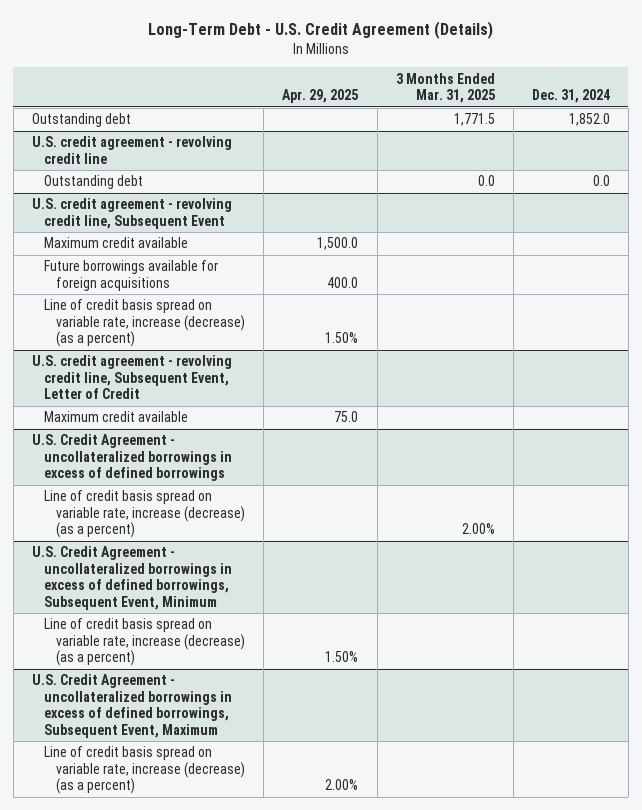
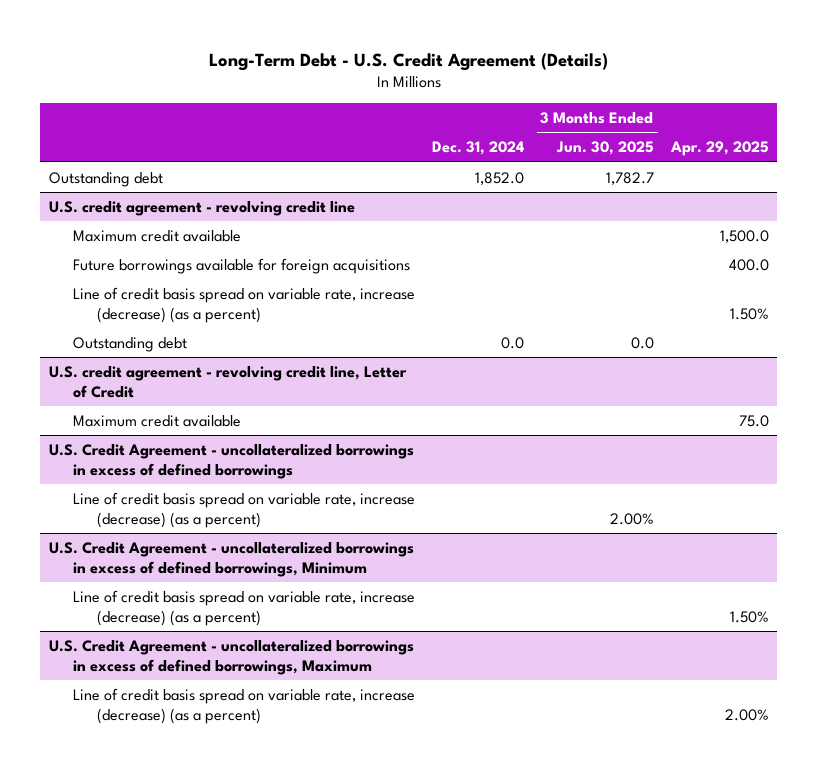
- | Apr. 29, 2025 | 3 Months Ended Mar. 31, 2025 | Dec. 31, 2024
+ | Dec. 31, 2024 | 3 Months Ended Jun. 30, 2025 | Apr. 29, 2025
- U.S. credit agreement - revolving credit line, Subsequent Event
- U.S. credit agreement - revolving credit line, Subsequent Event, Letter of Credit
@ U.S. credit agreement - revolving credit line
moved down: Outstanding debt | 0.0 | 0.0 |
+ U.S. credit agreement - revolving credit line, Letter of Credit
- U.S. Credit Agreement - uncollateralized borrowings in excess of defined borrowings, Subsequent Event, Minimum
+ U.S. Credit Agreement - uncollateralized borrowings in excess of defined borrowings, Minimum
- U.S. Credit Agreement - uncollateralized borrowings in excess of defined borrowings, Subsequent Event, Maximum
+ U.S. Credit Agreement - uncollateralized borrowings in excess of defined borrowings, Maximum

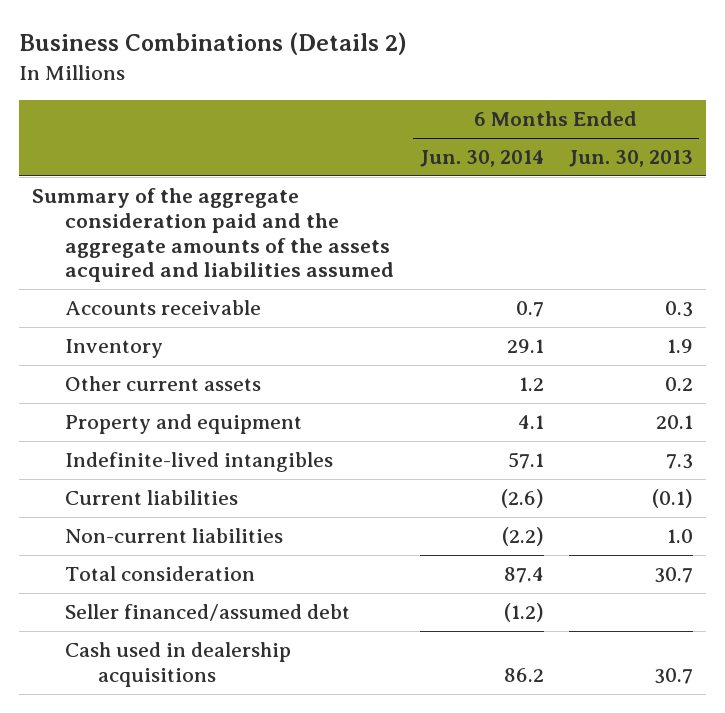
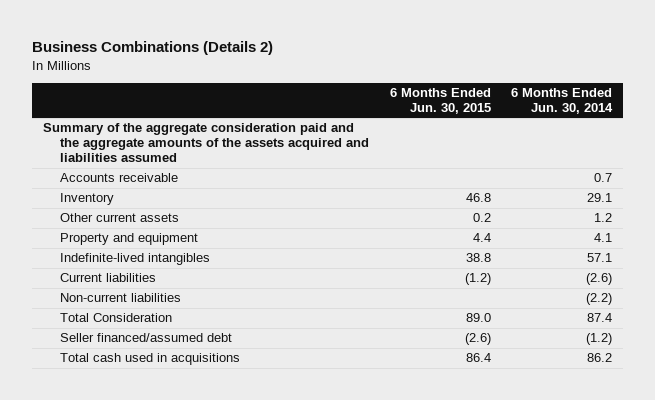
- | 6 Months Ended Jun. 30, 2014 | 6 Months Ended Jun. 30, 2013
+ | 6 Months Ended Jun. 30, 2015 | 6 Months Ended Jun. 30, 2014
- Total consideration | 87.4 | 30.7
+ Total Consideration | 89.0 | 87.4
- Cash used in dealership acquisitions | 86.2 | 30.7
+ Total cash used in acquisitions | 86.4 | 86.2

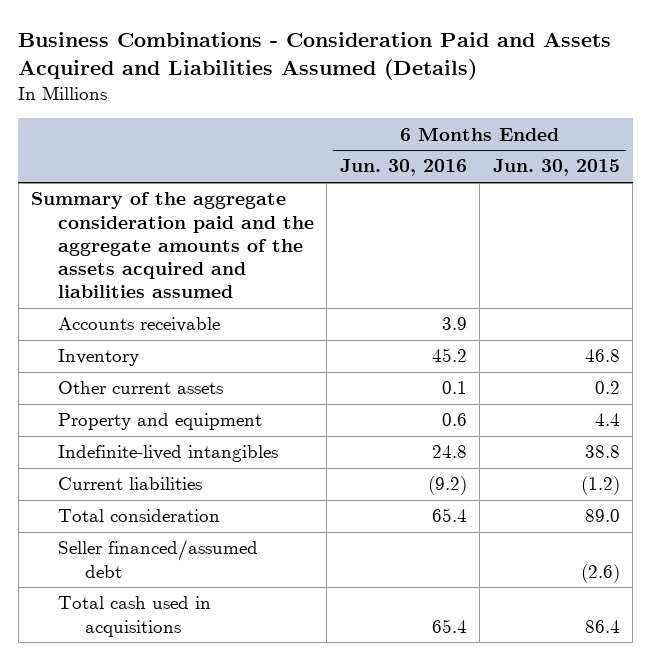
- Business Combinations (Details 2)
+ Business Combinations - Consideration Paid and Assets Acquired and Liabilities Assumed (Details)
- | 6 Months Ended Jun. 30, 2015 | 6 Months Ended Jun. 30, 2014
+ | 6 Months Ended Jun. 30, 2016 | 6 Months Ended Jun. 30, 2015
- Non-current liabilities | | (2.2)
- Total Consideration | 89.0 | 87.4
+ Total consideration | 65.4 | 89.0

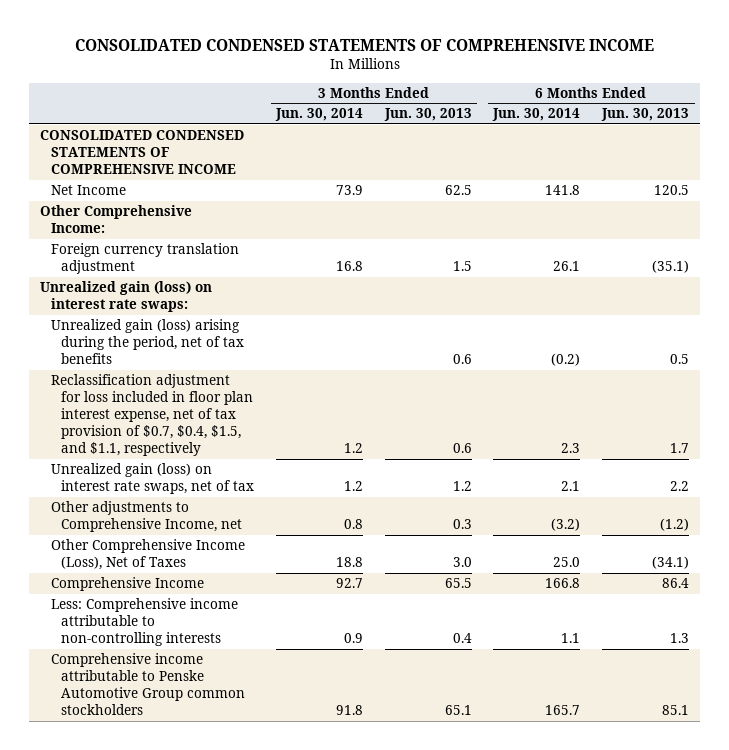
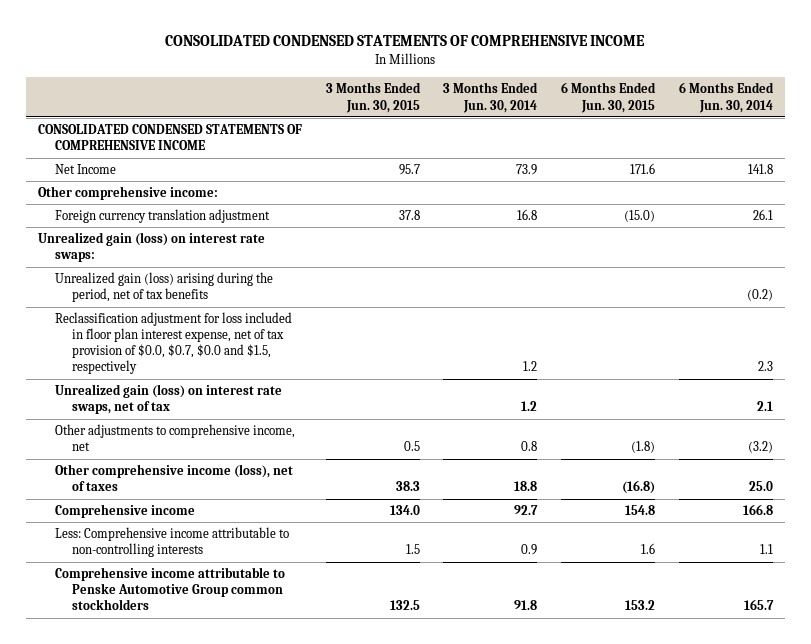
- | 3 Months Ended Jun. 30, 2014 | 3 Months Ended Jun. 30, 2013 | 6 Months Ended Jun. 30, 2014 | 6 Months Ended Jun. 30, 2013
+ | 3 Months Ended Jun. 30, 2015 | 3 Months Ended Jun. 30, 2014 | 6 Months Ended Jun. 30, 2015 | 6 Months Ended Jun. 30, 2014
- Other Comprehensive Income:
+ Other comprehensive income:
- Reclassification adjustment for loss included in floor plan interest expense, net of tax provision of $0.7, $0.4, $1.5, and $1.1, respectively | 1.2 | 0.6 | 2.3 | 1.7
+ Reclassification adjustment for loss included in floor plan interest expense, net of tax provision of $0.0, $0.7, $0.0 and $1.5, respectively | | 1.2 | | 2.3
- Other adjustments to Comprehensive Income, net | 0.8 | 0.3 | (3.2) | (1.2)
- Other Comprehensive Income (Loss), Net of Taxes | 18.8 | 3.0 | 25.0 | (34.1)
- Comprehensive Income | 92.7 | 65.5 | 166.8 | 86.4
+ Other adjustments to comprehensive income, net | 0.5 | 0.8 | (1.8) | (3.2)
+ Other comprehensive income (loss), net of taxes | 38.3 | 18.8 | (16.8) | 25.0
+ Comprehensive income | 134.0 | 92.7 | 154.8 | 166.8

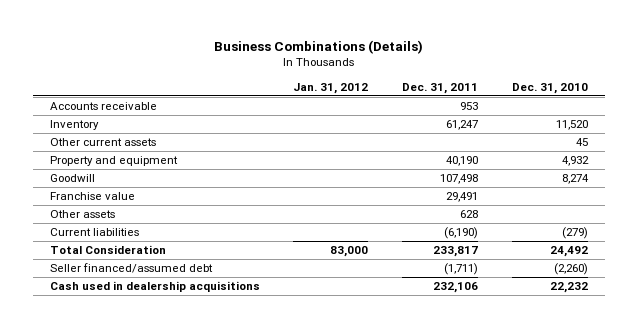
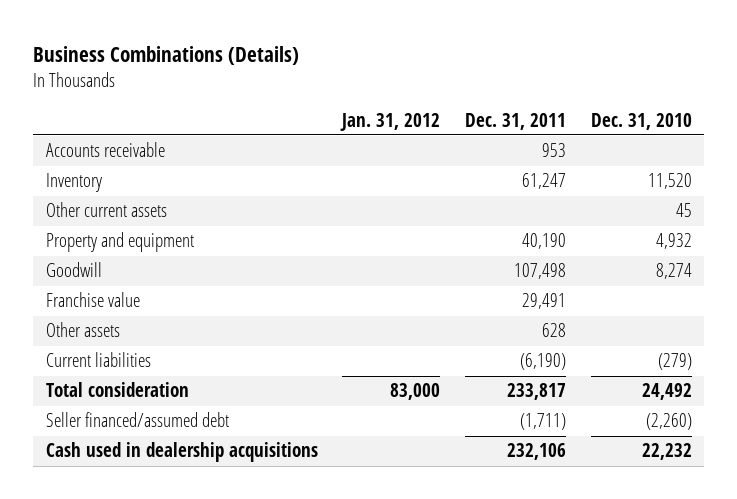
- Total Consideration | 83,000 | 233,817 | 24,492
+ Total consideration | 83,000 | 233,817 | 24,492

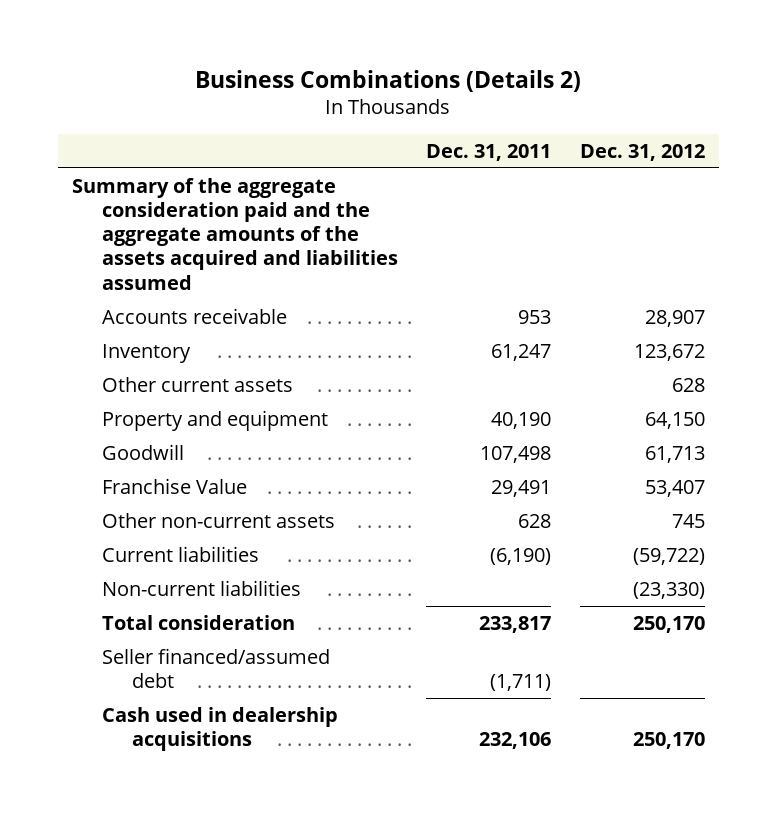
- Business Combinations (Details)
+ Business Combinations (Details 2)
- | Jan. 31, 2012 | Dec. 31, 2011 | Dec. 31, 2010
+ | Dec. 31, 2011 | Dec. 31, 2012
+ Summary of the aggregate consideration paid and the aggregate amounts of the assets acquired and liabilities assumed
- Franchise value | | 29,491 |
- Other assets | | 628 |
+ Franchise Value | 29,491 | 53,407
+ Other non-current assets | 628 | 745
+ Non-current liabilities | | (23,330)

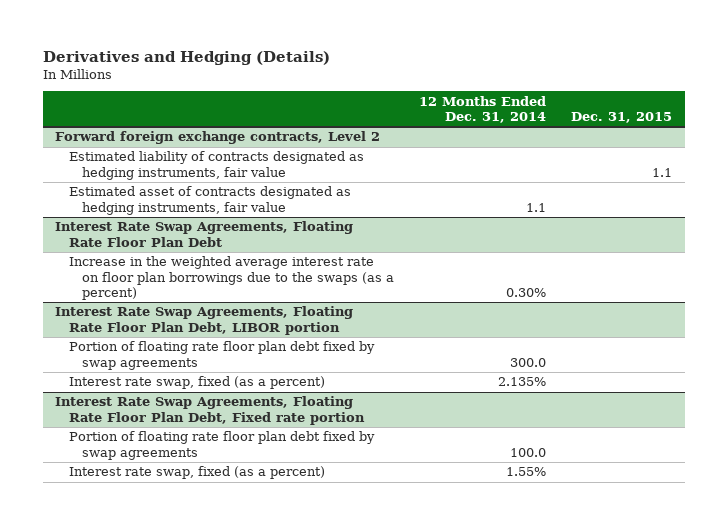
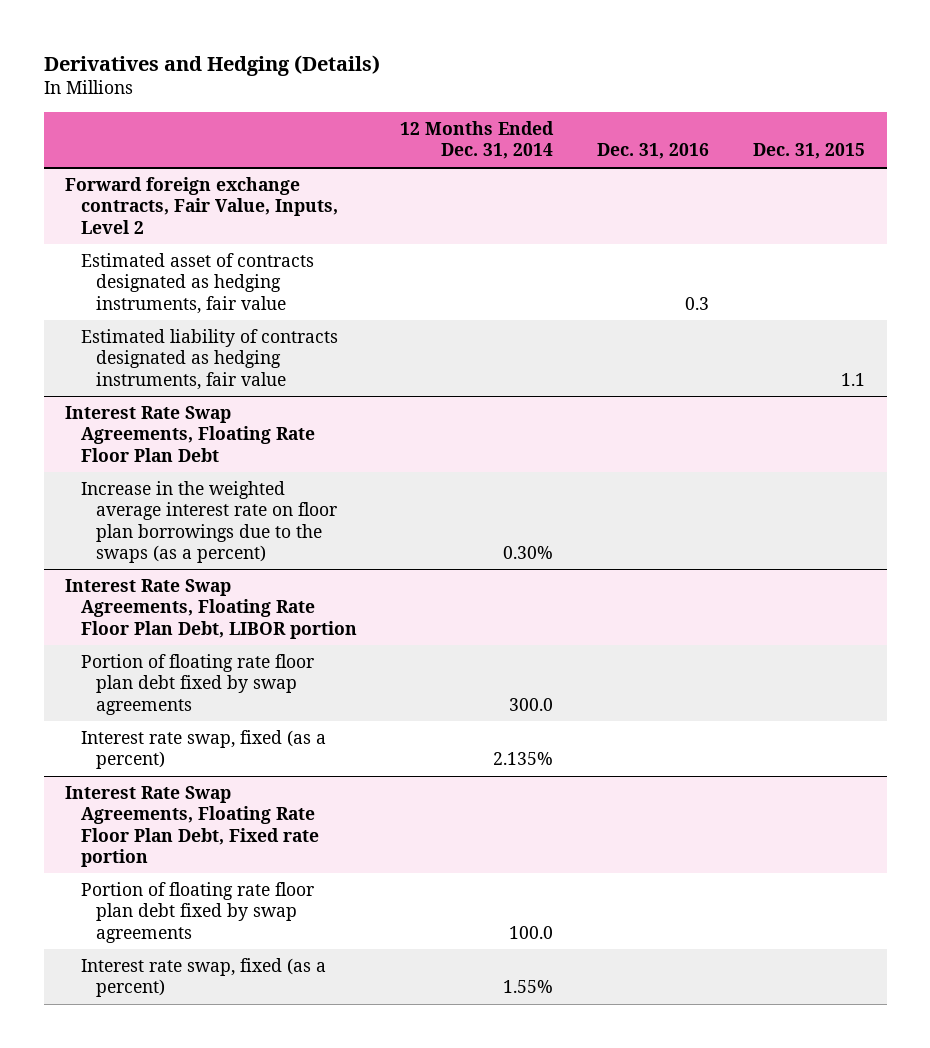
- | 12 Months Ended Dec. 31, 2014 | Dec. 31, 2015
+ | 12 Months Ended Dec. 31, 2014 | Dec. 31, 2016 | Dec. 31, 2015
- Forward foreign exchange contracts, Level 2
+ Forward foreign exchange contracts, Fair Value, Inputs, Level 2
+ Estimated asset of contracts designated as hedging instruments, fair value | | 0.3 |
- Estimated asset of contracts designated as hedging instruments, fair value | 1.1 |

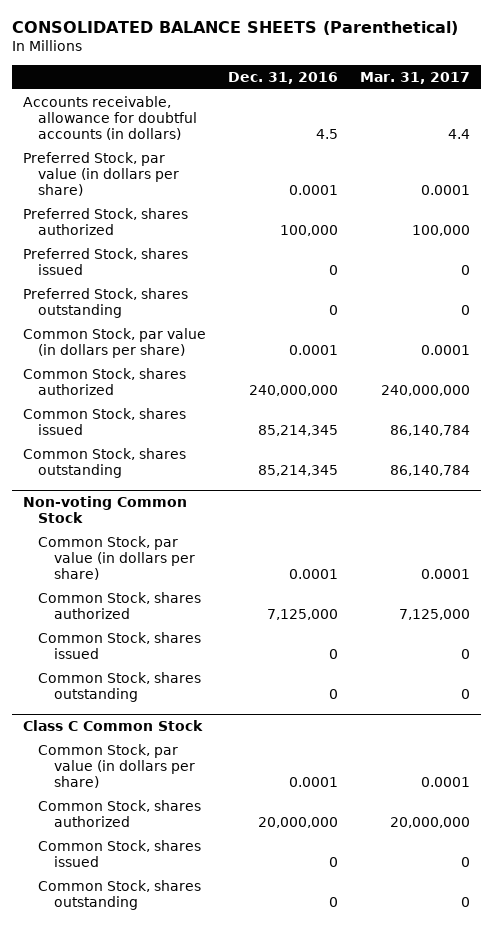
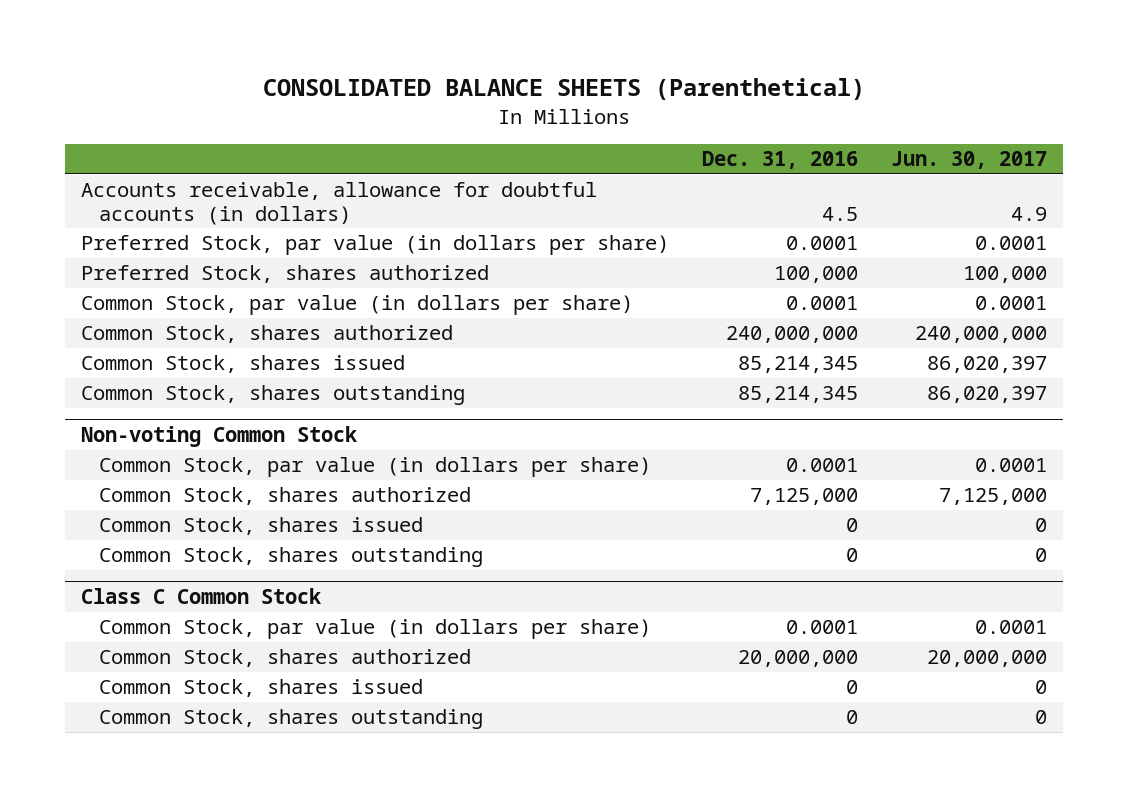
- | Dec. 31, 2016 | Mar. 31, 2017
+ | Dec. 31, 2016 | Jun. 30, 2017
- Preferred Stock, shares issued | 0 | 0
- Preferred Stock, shares outstanding | 0 | 0

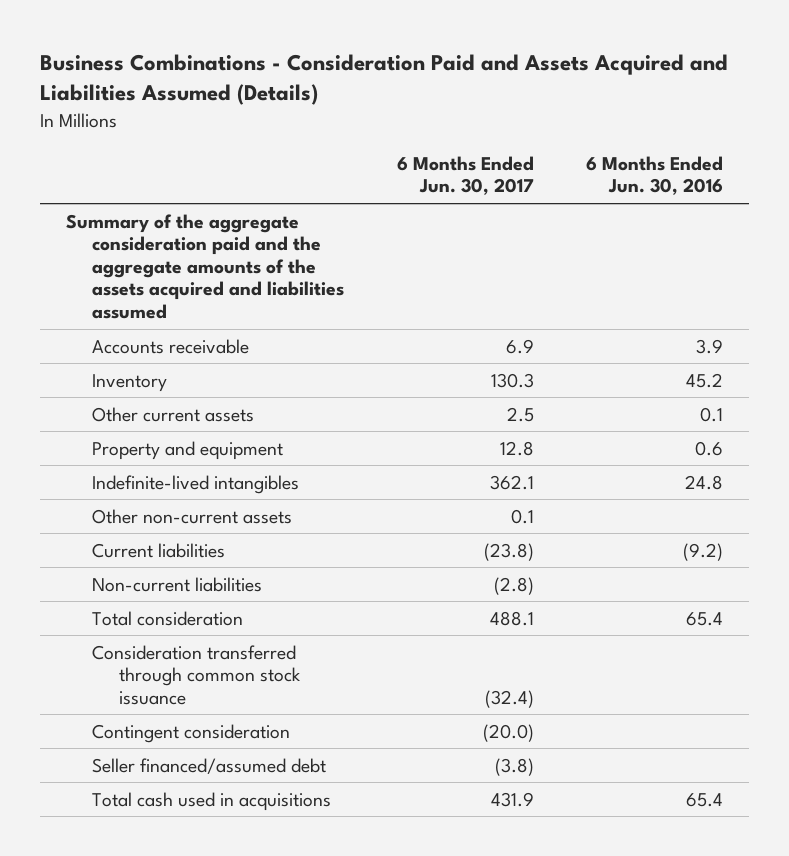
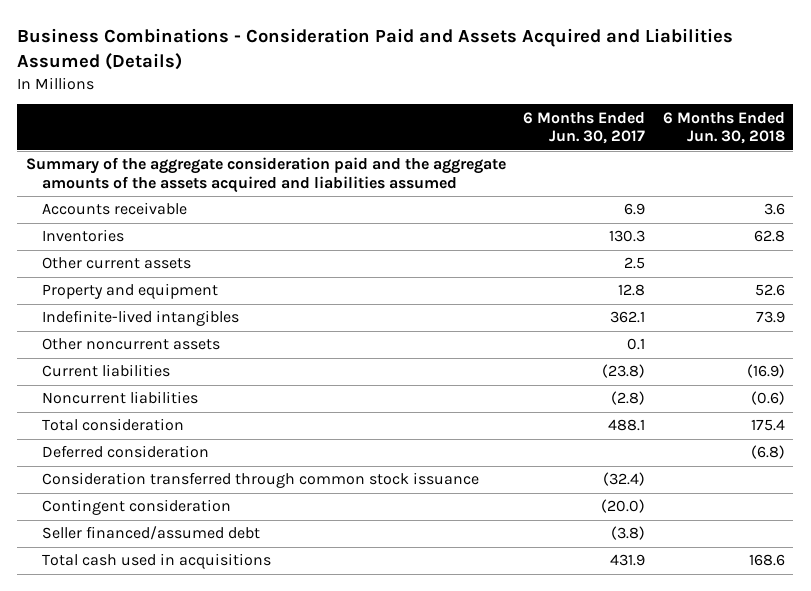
- | 6 Months Ended Jun. 30, 2017 | 6 Months Ended Jun. 30, 2016
+ | 6 Months Ended Jun. 30, 2017 | 6 Months Ended Jun. 30, 2018
- Inventory | 130.3 | 45.2
+ Inventories | 130.3 | 62.8
- Other non-current assets | 0.1 |
+ Other noncurrent assets | 0.1 |
- Non-current liabilities | (2.8) |
+ Noncurrent liabilities | (2.8) | (0.6)
+ Deferred consideration | | (6.8)

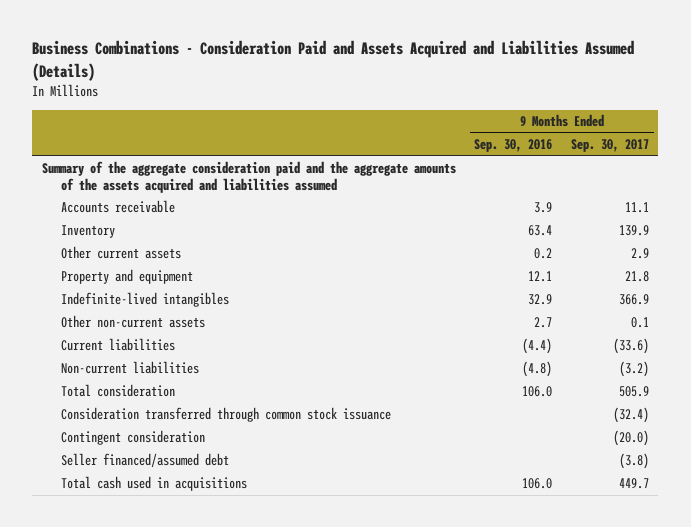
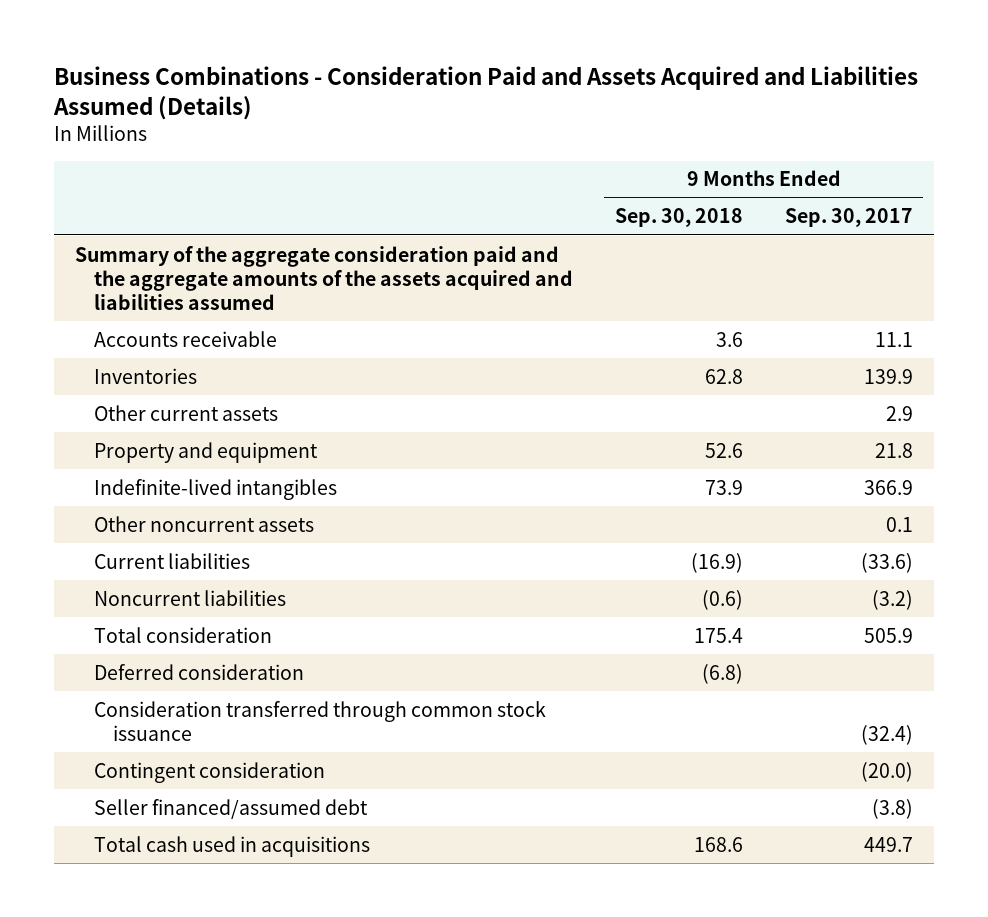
- | 9 Months Ended Sep. 30, 2016 | 9 Months Ended Sep. 30, 2017
+ | 9 Months Ended Sep. 30, 2018 | 9 Months Ended Sep. 30, 2017
- Inventory | 63.4 | 139.9
+ Inventories | 62.8 | 139.9
- Other non-current assets | 2.7 | 0.1
+ Other noncurrent assets | | 0.1
- Non-current liabilities | (4.8) | (3.2)
+ Noncurrent liabilities | (0.6) | (3.2)
+ Deferred consideration | (6.8) |

